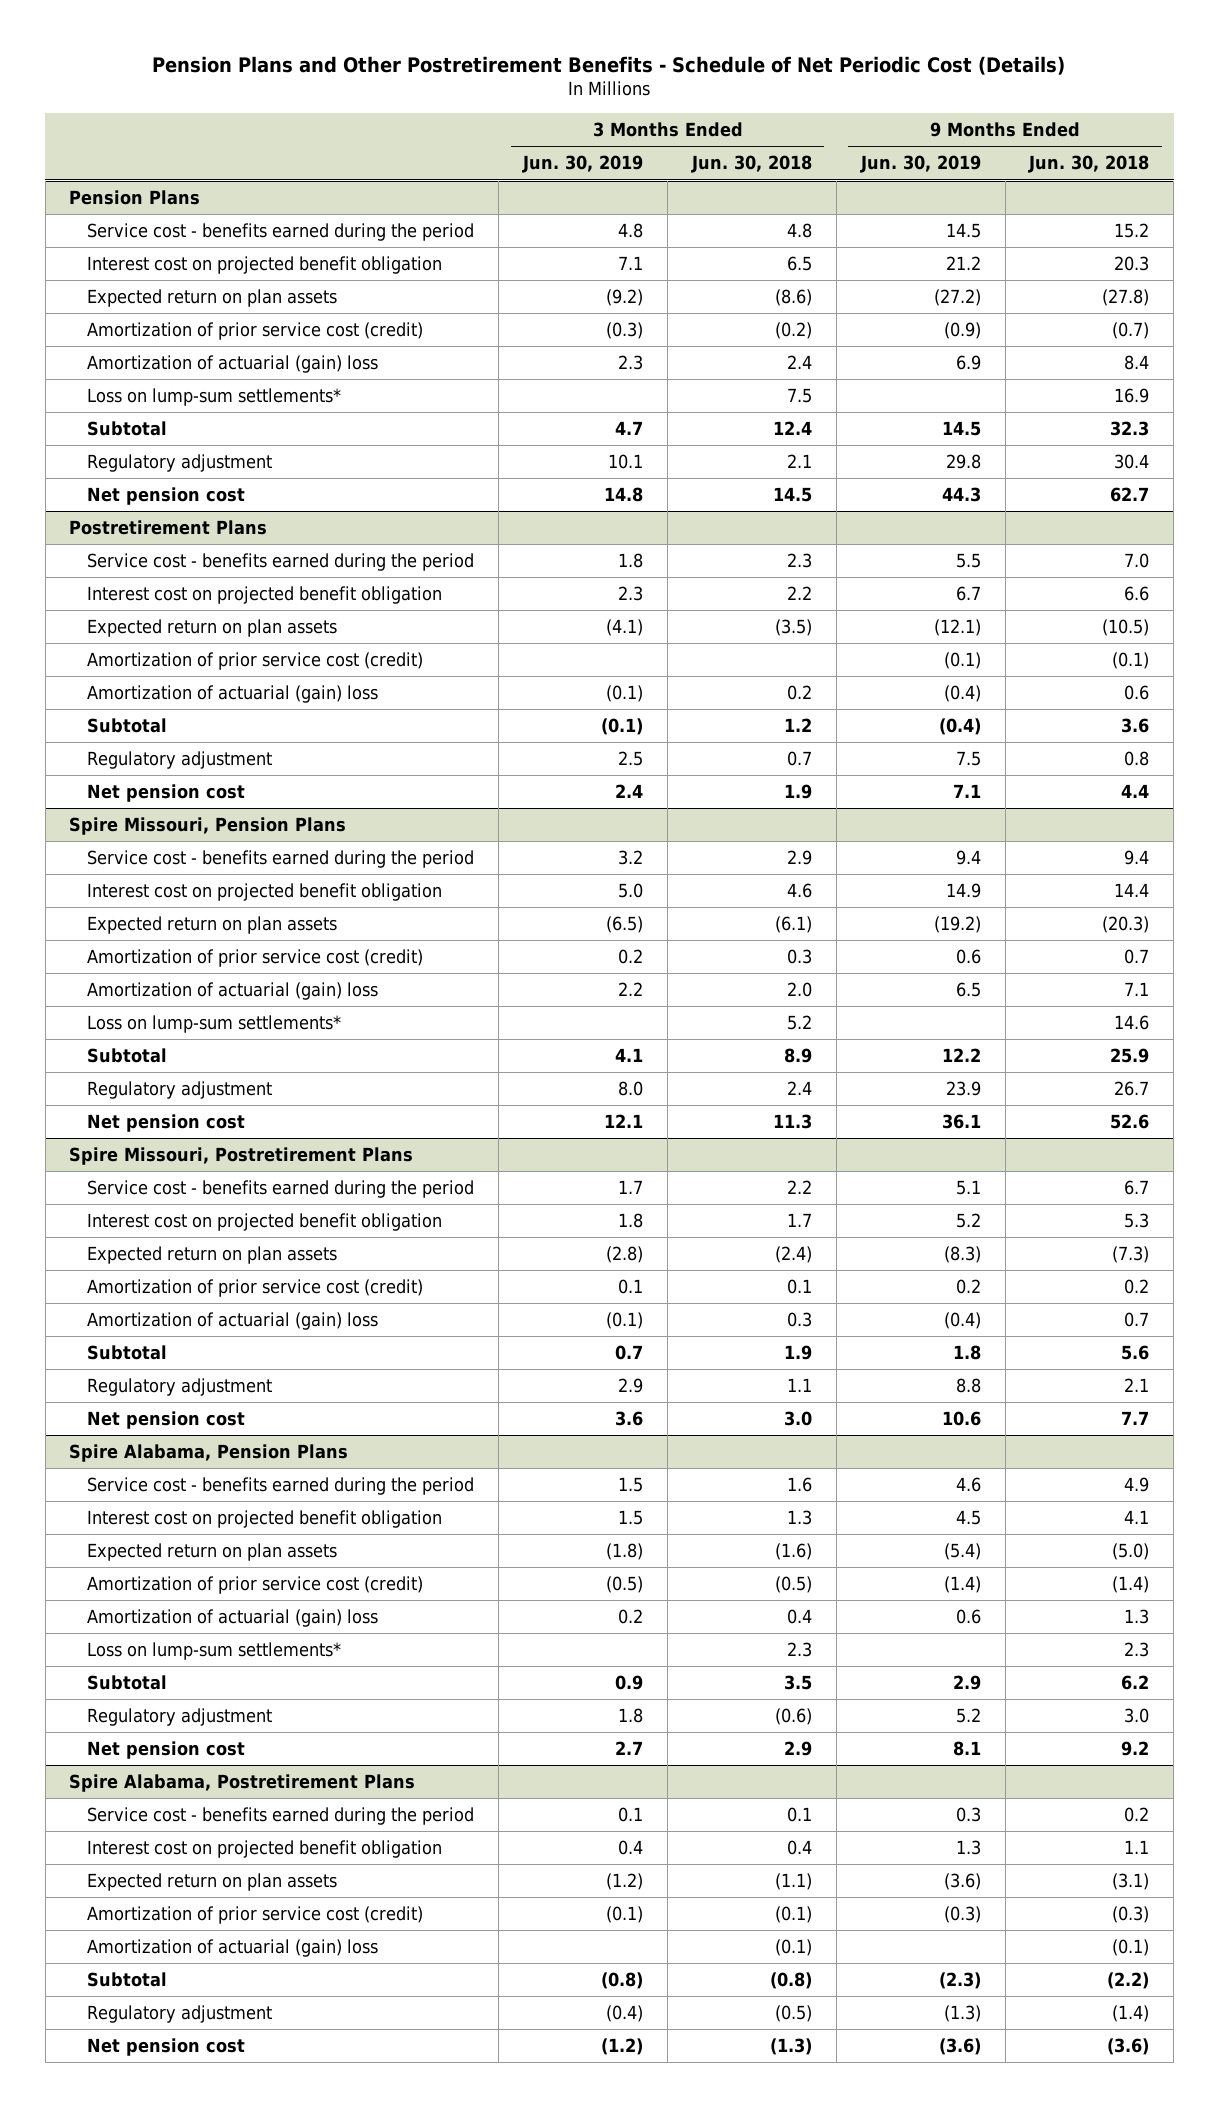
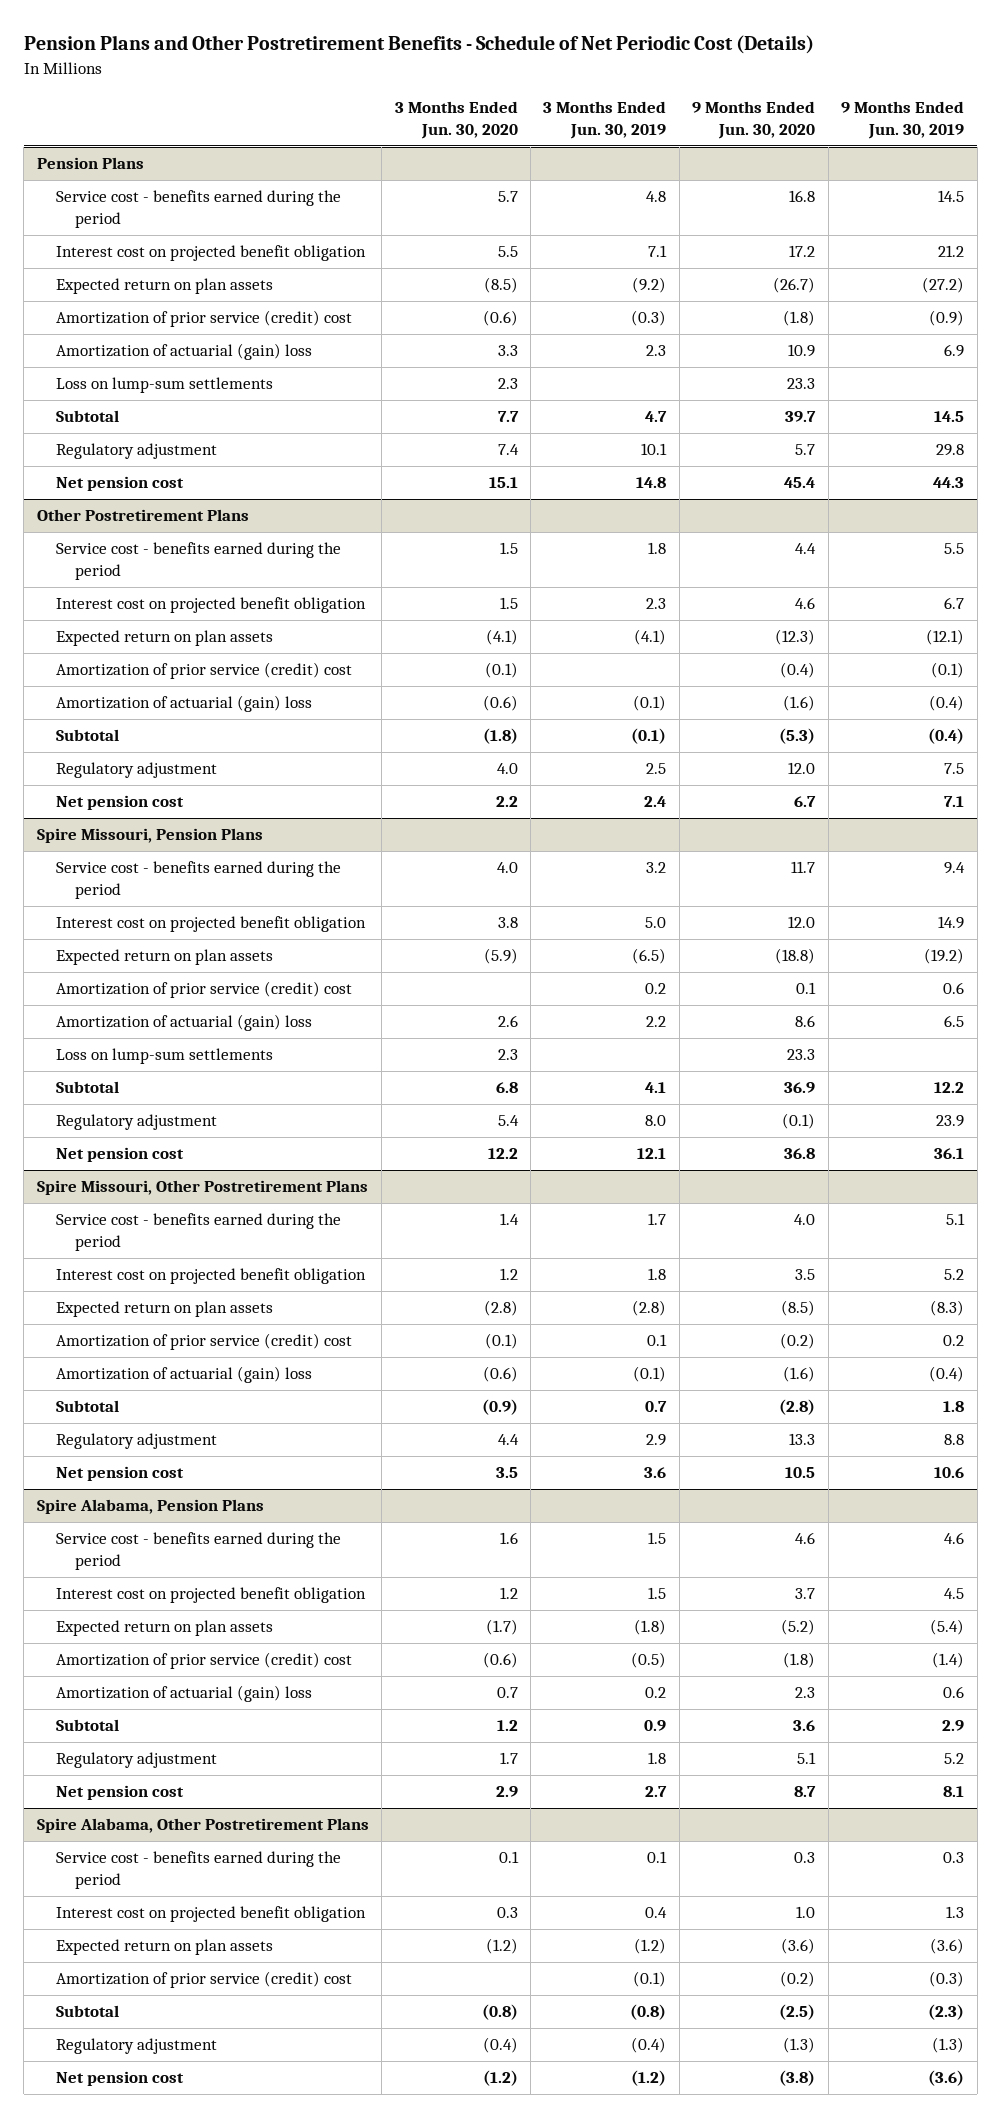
- | 3 Months Ended Jun. 30, 2019 | 3 Months Ended Jun. 30, 2018 | 9 Months Ended Jun. 30, 2019 | 9 Months Ended Jun. 30, 2018
+ | 3 Months Ended Jun. 30, 2020 | 3 Months Ended Jun. 30, 2019 | 9 Months Ended Jun. 30, 2020 | 9 Months Ended Jun. 30, 2019
@ Pension Plans
- Amortization of prior service cost (credit) | (0.3) | (0.2) | (0.9) | (0.7)
+ Amortization of prior service (credit) cost | (0.6) | (0.3) | (1.8) | (0.9)
- Loss on lump-sum settlements* | | 7.5 | | 16.9
+ Loss on lump-sum settlements | 2.3 | | 23.3 |
- Postretirement Plans
+ Other Postretirement Plans
- Amortization of prior service cost (credit) | | | (0.1) | (0.1)
+ Amortization of prior service (credit) cost | (0.1) | | (0.4) | (0.1)
@ Spire Missouri, Pension Plans
- Amortization of prior service cost (credit) | 0.2 | 0.3 | 0.6 | 0.7
+ Amortization of prior service (credit) cost | | 0.2 | 0.1 | 0.6
- Loss on lump-sum settlements* | | 5.2 | | 14.6
+ Loss on lump-sum settlements | 2.3 | | 23.3 |
- Spire Missouri, Postretirement Plans
+ Spire Missouri, Other Postretirement Plans
- Amortization of prior service cost (credit) | 0.1 | 0.1 | 0.2 | 0.2
+ Amortization of prior service (credit) cost | (0.1) | 0.1 | (0.2) | 0.2
@ Spire Alabama, Pension Plans
- Amortization of prior service cost (credit) | (0.5) | (0.5) | (1.4) | (1.4)
+ Amortization of prior service (credit) cost | (0.6) | (0.5) | (1.8) | (1.4)
- Loss on lump-sum settlements* | | 2.3 | | 2.3
- Spire Alabama, Postretirement Plans
+ Spire Alabama, Other Postretirement Plans
- Amortization of prior service cost (credit) | (0.1) | (0.1) | (0.3) | (0.3)
- Amortization of actuarial (gain) loss | | (0.1) | | (0.1)
+ Amortization of prior service (credit) cost | | (0.1) | (0.2) | (0.3)

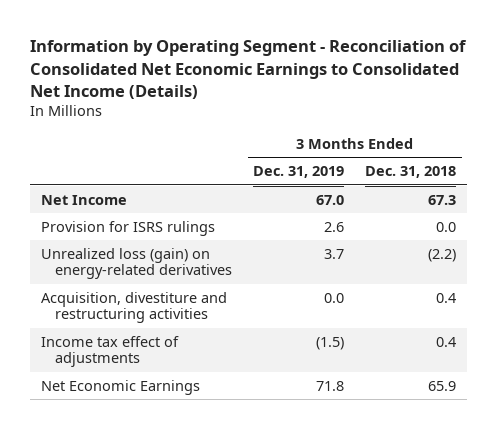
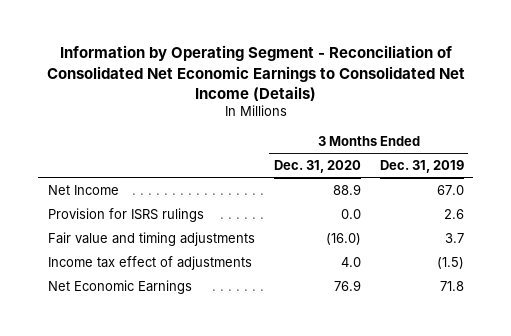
- | 3 Months Ended Dec. 31, 2019 | 3 Months Ended Dec. 31, 2018
+ | 3 Months Ended Dec. 31, 2020 | 3 Months Ended Dec. 31, 2019
- Unrealized loss (gain) on energy-related derivatives | 3.7 | (2.2)
- Acquisition, divestiture and restructuring activities | 0.0 | 0.4
+ Fair value and timing adjustments | (16.0) | 3.7

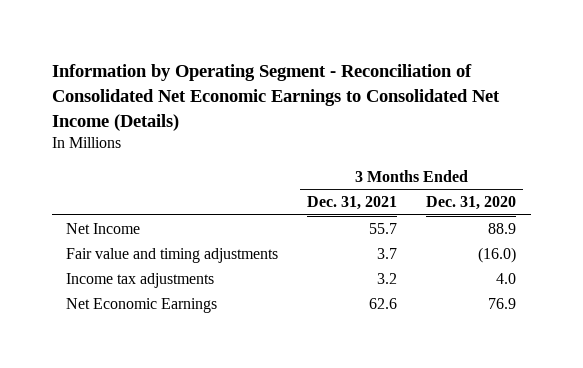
- | 3 Months Ended Dec. 31, 2020 | 3 Months Ended Dec. 31, 2019
+ | 3 Months Ended Dec. 31, 2021 | 3 Months Ended Dec. 31, 2020
- Provision for ISRS rulings | 0.0 | 2.6
- Income tax effect of adjustments | 4.0 | (1.5)
+ Income tax adjustments | 3.2 | 4.0

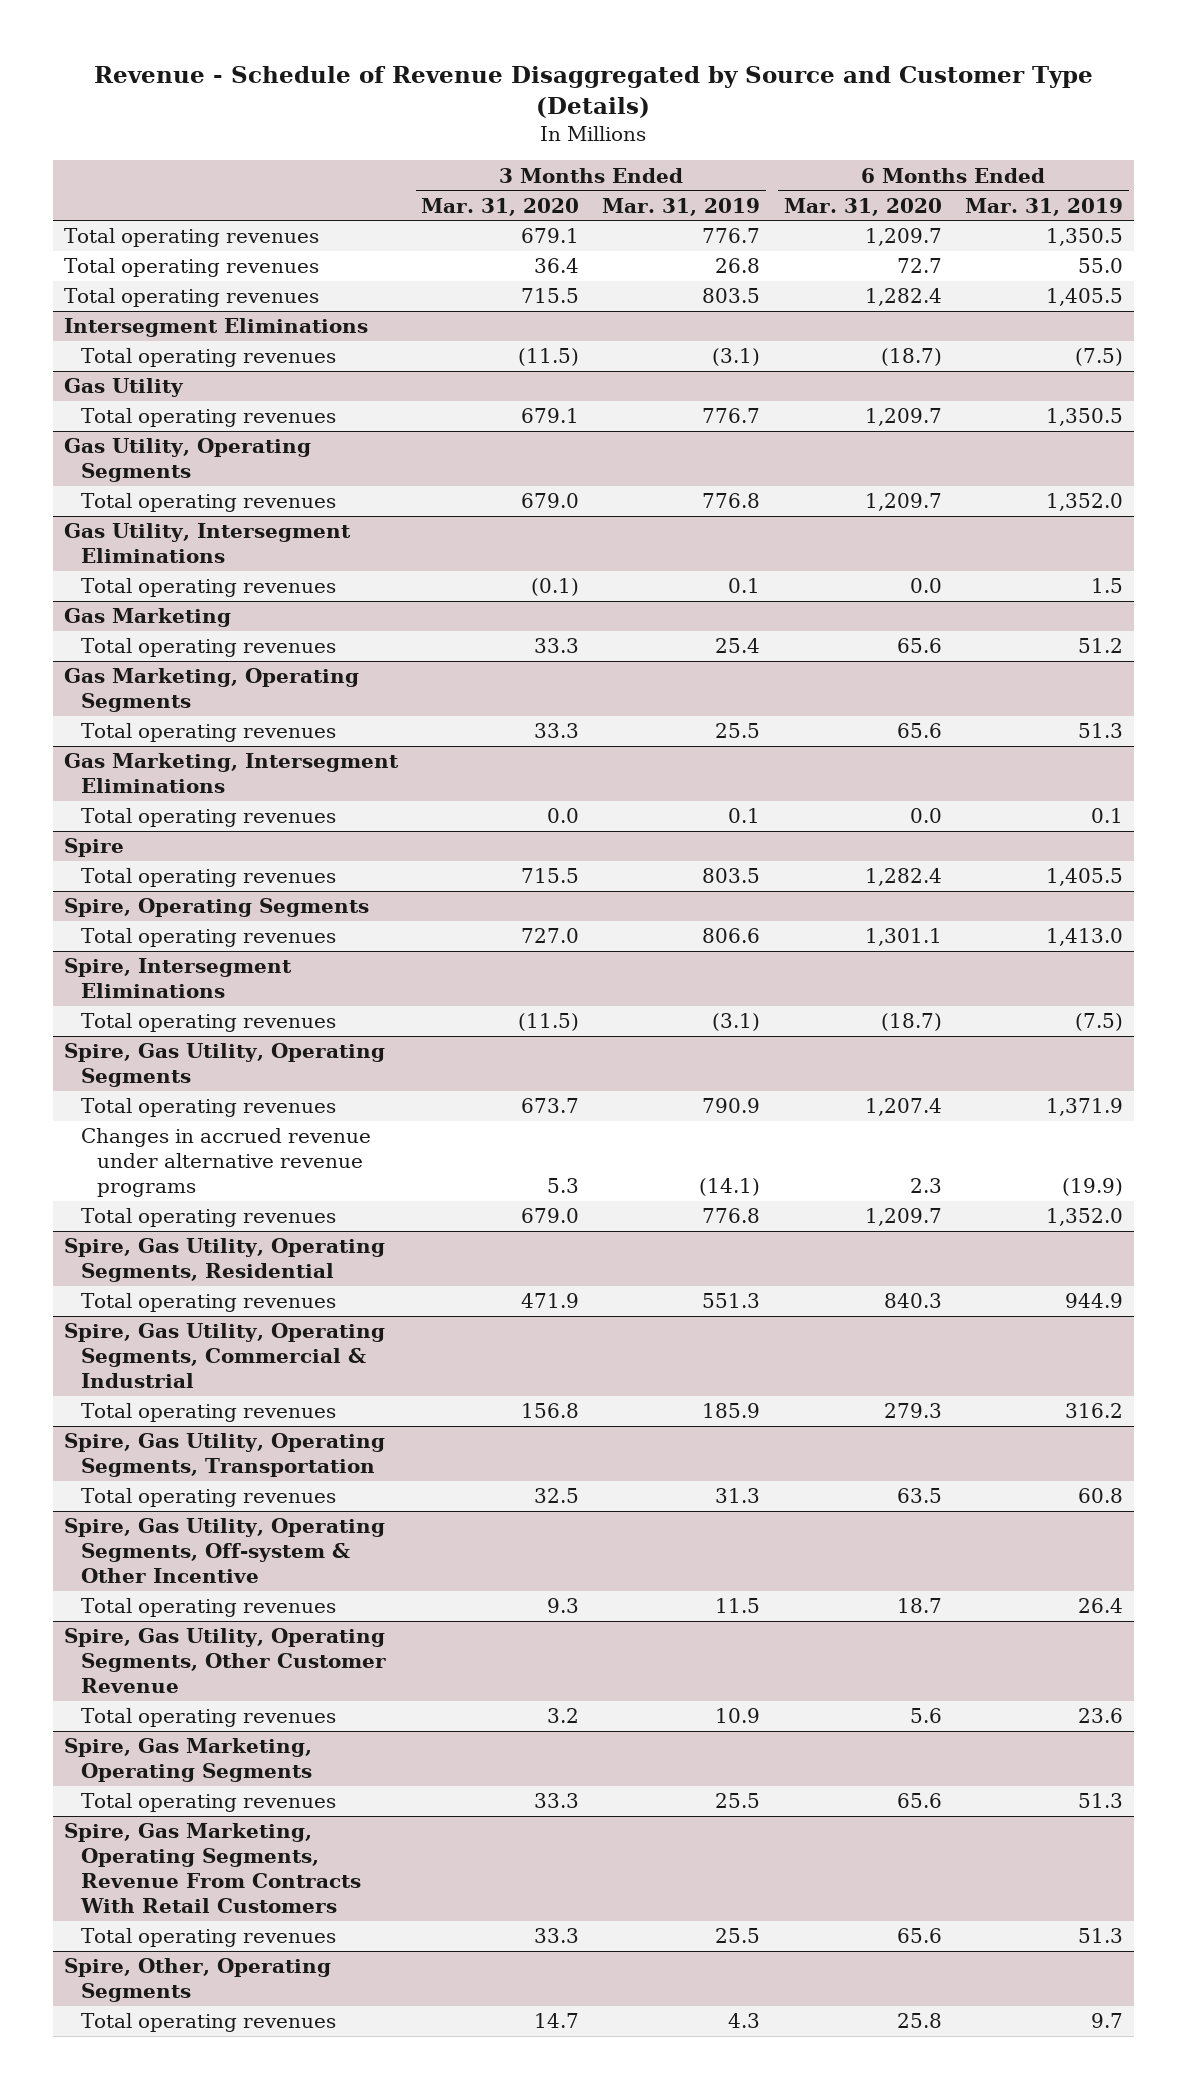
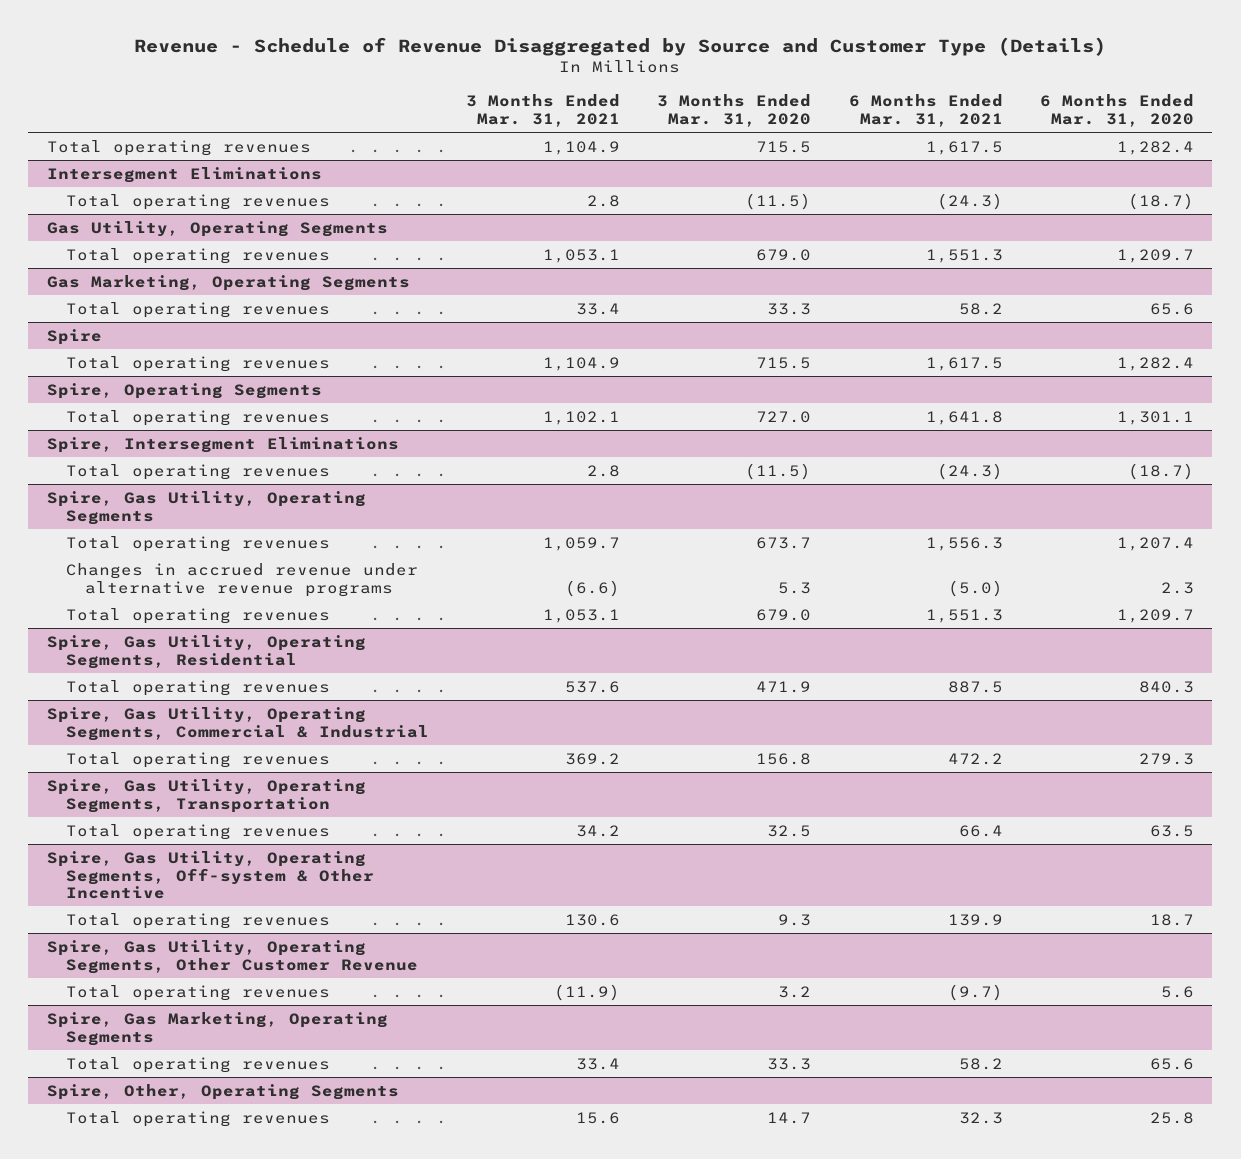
- | 3 Months Ended Mar. 31, 2020 | 3 Months Ended Mar. 31, 2019 | 6 Months Ended Mar. 31, 2020 | 6 Months Ended Mar. 31, 2019
+ | 3 Months Ended Mar. 31, 2021 | 3 Months Ended Mar. 31, 2020 | 6 Months Ended Mar. 31, 2021 | 6 Months Ended Mar. 31, 2020
- Total operating revenues | 679.1 | 776.7 | 1,209.7 | 1,350.5
- Total operating revenues | 36.4 | 26.8 | 72.7 | 55.0
- Gas Utility
- Total operating revenues | 679.1 | 776.7 | 1,209.7 | 1,350.5
- Gas Utility, Intersegment Eliminations
- Total operating revenues | (0.1) | 0.1 | 0.0 | 1.5
- Gas Marketing
- Total operating revenues | 33.3 | 25.4 | 65.6 | 51.2
- Gas Marketing, Intersegment Eliminations
- Total operating revenues | 0.0 | 0.1 | 0.0 | 0.1
- Spire, Gas Marketing, Operating Segments, Revenue From Contracts With Retail Customers
- Total operating revenues | 33.3 | 25.5 | 65.6 | 51.3

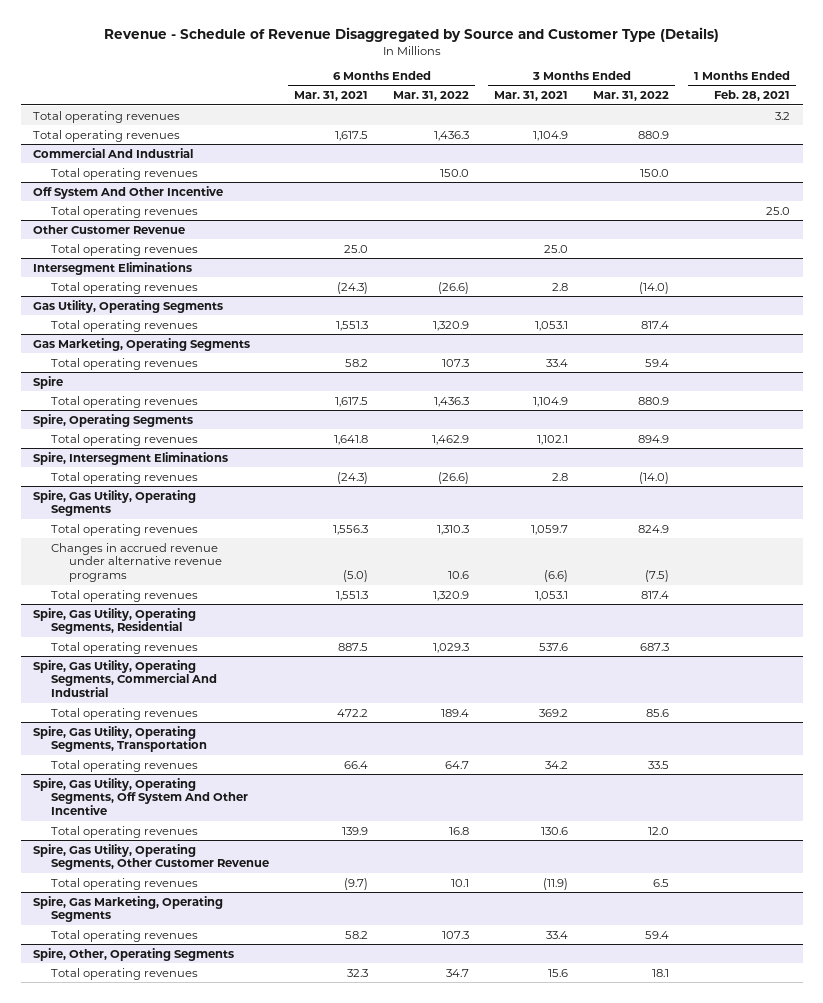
- | 3 Months Ended Mar. 31, 2021 | 3 Months Ended Mar. 31, 2020 | 6 Months Ended Mar. 31, 2021 | 6 Months Ended Mar. 31, 2020
+ | 6 Months Ended Mar. 31, 2021 | 6 Months Ended Mar. 31, 2022 | 3 Months Ended Mar. 31, 2021 | 3 Months Ended Mar. 31, 2022 | 1 Months Ended Feb. 28, 2021
+ Total operating revenues | | | | | 3.2
+ Commercial And Industrial
+ Total operating revenues | | 150.0 | | 150.0 |
+ Off System And Other Incentive
+ Total operating revenues | | | | | 25.0
+ Other Customer Revenue
+ Total operating revenues | 25.0 | | 25.0 | |
- Spire, Gas Utility, Operating Segments, Commercial & Industrial
+ Spire, Gas Utility, Operating Segments, Commercial And Industrial
- Spire, Gas Utility, Operating Segments, Off-system & Other Incentive
+ Spire, Gas Utility, Operating Segments, Off System And Other Incentive

